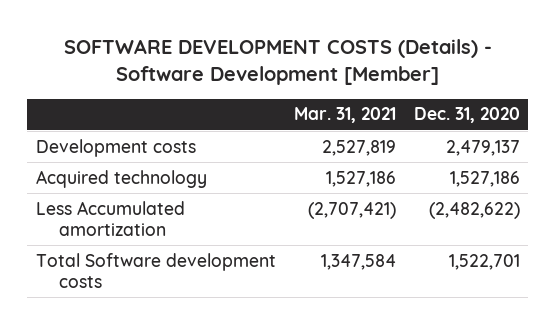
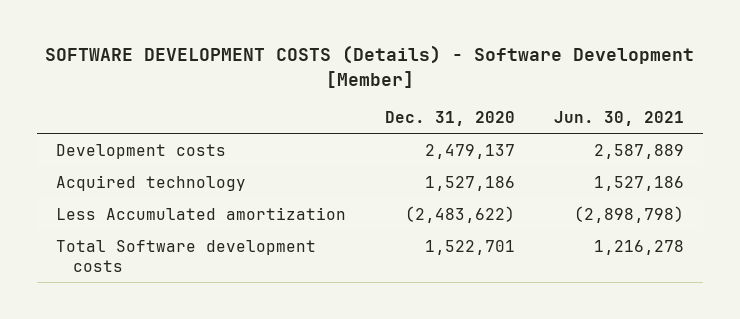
- | Mar. 31, 2021 | Dec. 31, 2020
+ | Dec. 31, 2020 | Jun. 30, 2021
- Less Accumulated amortization | (2,707,421) | (2,482,622)
+ Less Accumulated amortization | (2,483,622) | (2,898,798)

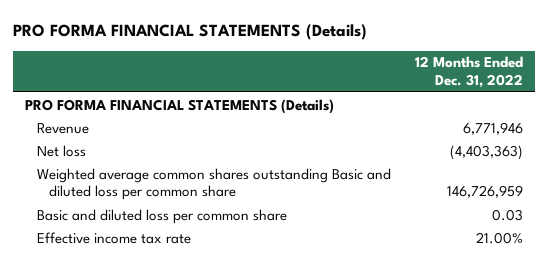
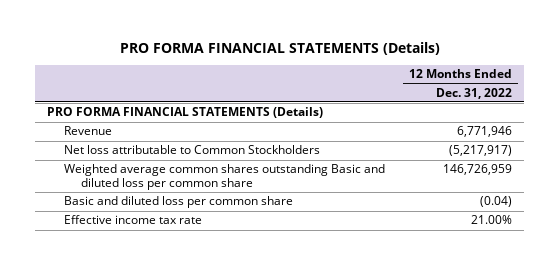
- Net loss | (4,403,363)
+ Net loss attributable to Common Stockholders | (5,217,917)
- Basic and diluted loss per common share | 0.03
+ Basic and diluted loss per common share | (0.04)

